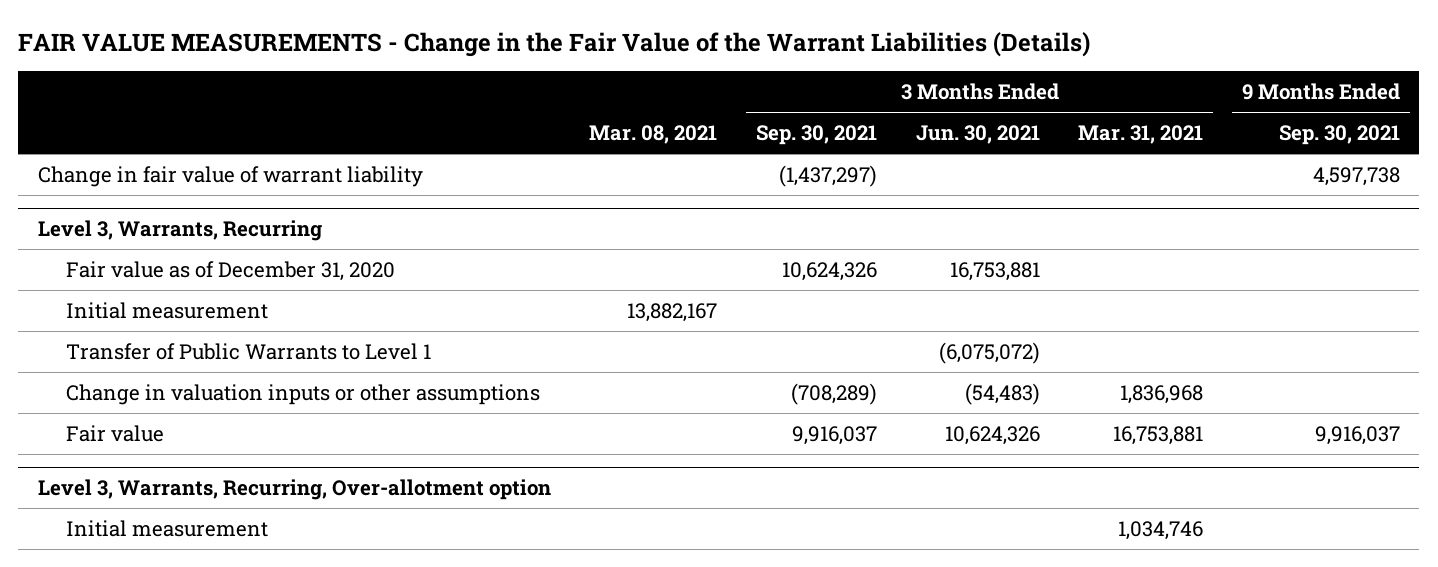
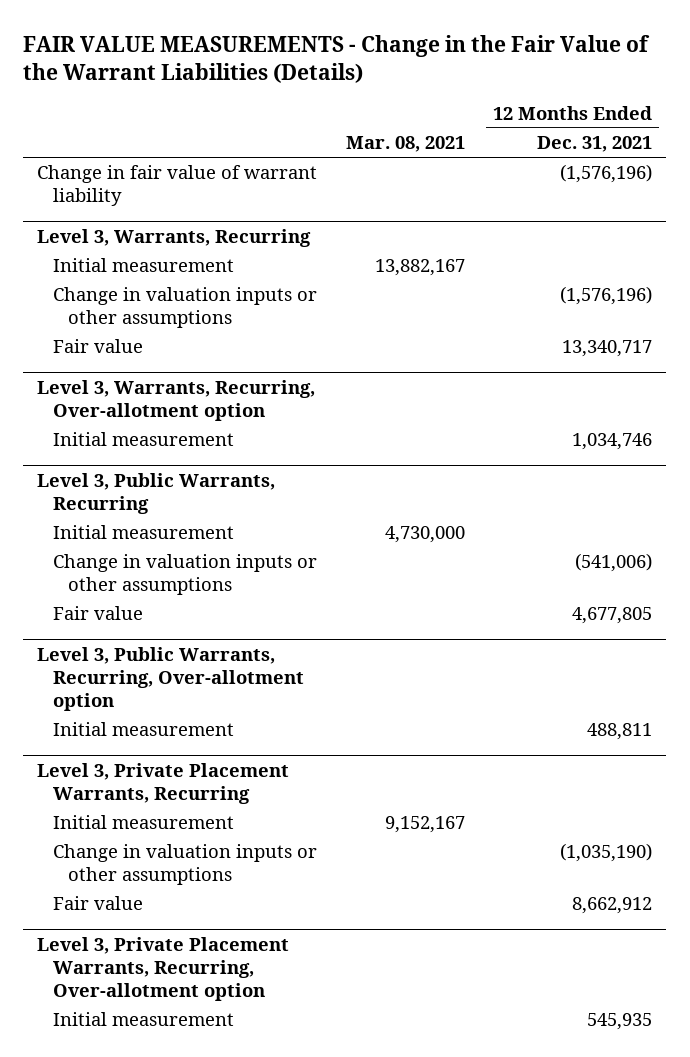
- | Mar. 08, 2021 | 3 Months Ended Sep. 30, 2021 | 3 Months Ended Jun. 30, 2021 | 3 Months Ended Mar. 31, 2021 | 9 Months Ended Sep. 30, 2021
+ | Mar. 08, 2021 | 12 Months Ended Dec. 31, 2021
@ Level 3, Warrants, Recurring
- Fair value as of December 31, 2020 | | 10,624,326 | 16,753,881 | |
- Transfer of Public Warrants to Level 1 | | | (6,075,072) | |
+ Level 3, Public Warrants, Recurring
+ Initial measurement | 4,730,000 |
+ Change in valuation inputs or other assumptions | | (541,006)
+ Fair value | | 4,677,805
+ Level 3, Public Warrants, Recurring, Over-allotment option
+ Initial measurement | | 488,811
+ Level 3, Private Placement Warrants, Recurring
+ Initial measurement | 9,152,167 |
+ Change in valuation inputs or other assumptions | | (1,035,190)
+ Fair value | | 8,662,912
+ Level 3, Private Placement Warrants, Recurring, Over-allotment option
+ Initial measurement | | 545,935

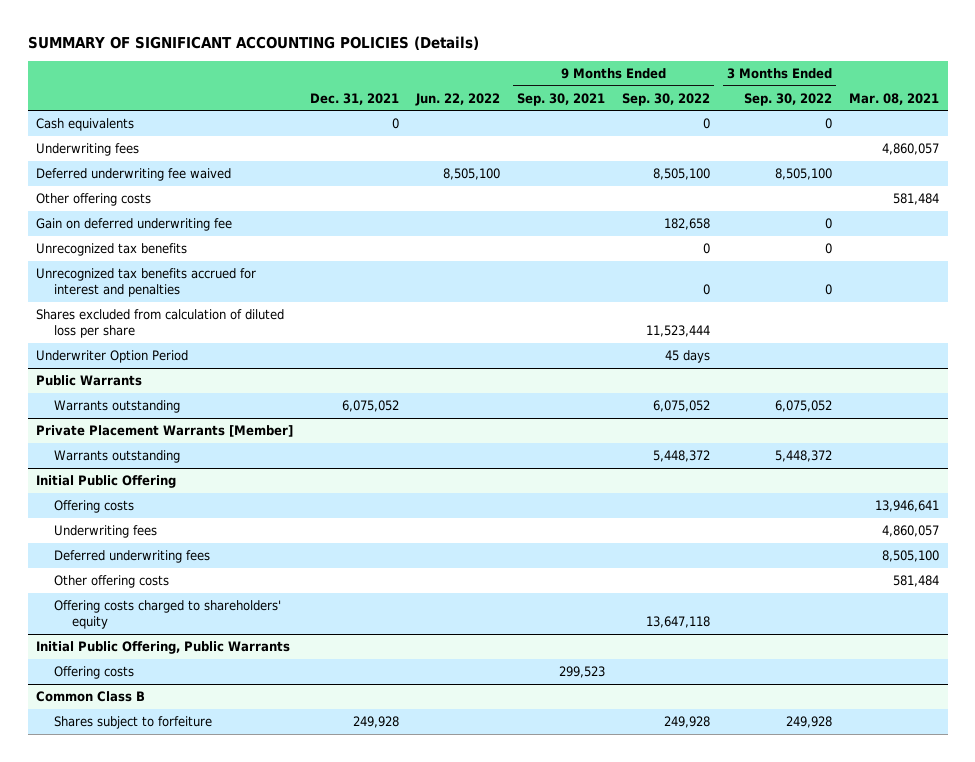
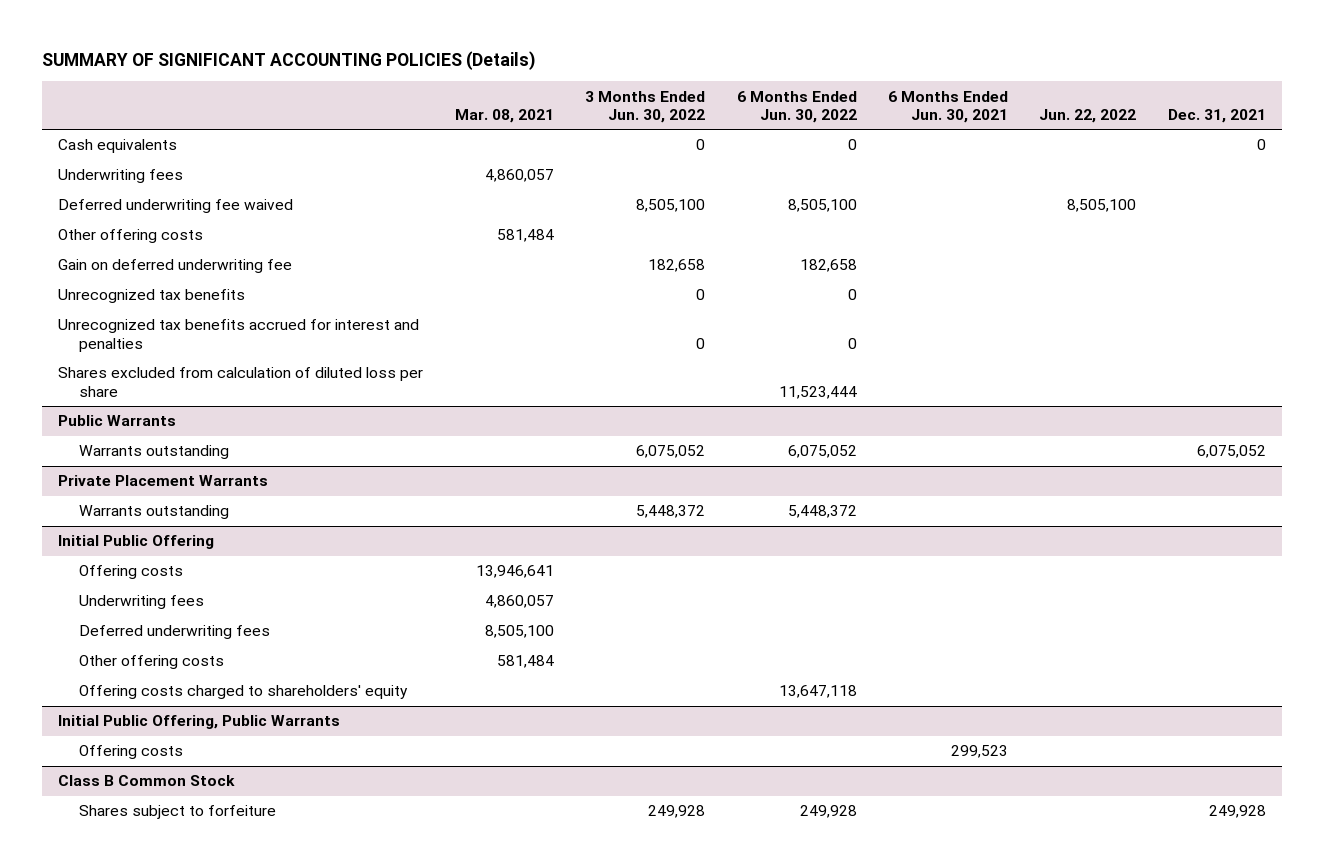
- | Dec. 31, 2021 | Jun. 22, 2022 | 9 Months Ended Sep. 30, 2021 | 9 Months Ended Sep. 30, 2022 | 3 Months Ended Sep. 30, 2022 | Mar. 08, 2021
+ | Mar. 08, 2021 | 3 Months Ended Jun. 30, 2022 | 6 Months Ended Jun. 30, 2022 | 6 Months Ended Jun. 30, 2021 | Jun. 22, 2022 | Dec. 31, 2021
- Underwriter Option Period | | | | 45 days | |
- Private Placement Warrants [Member]
+ Private Placement Warrants
- Common Class B
+ Class B Common Stock

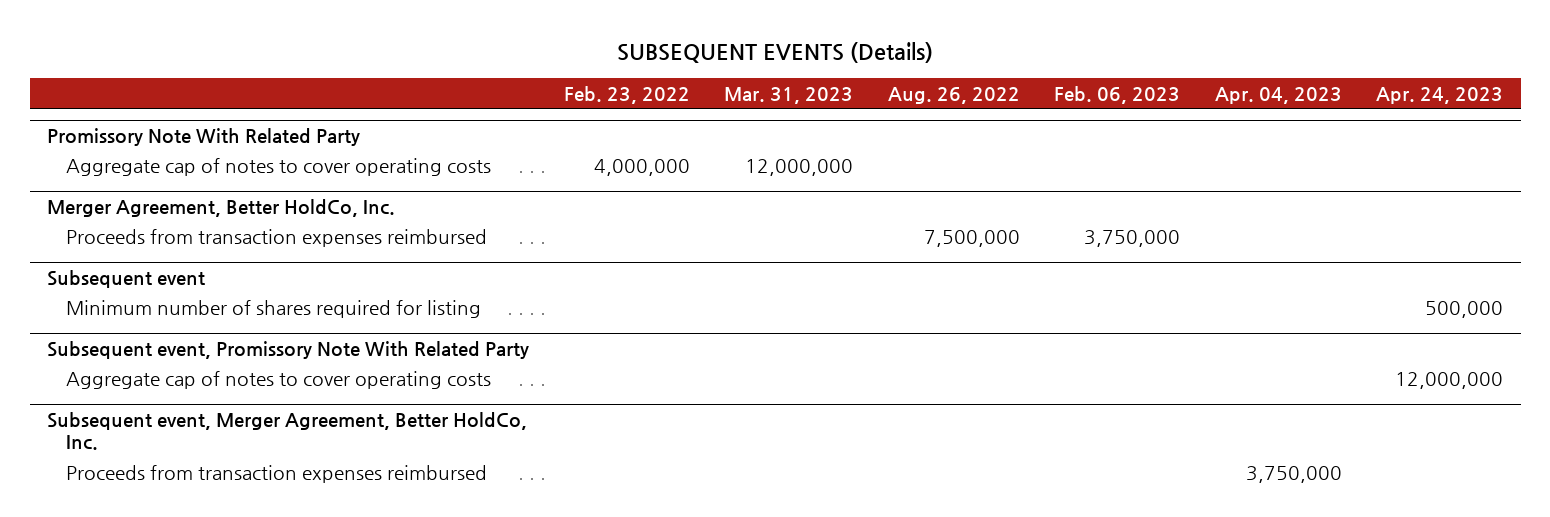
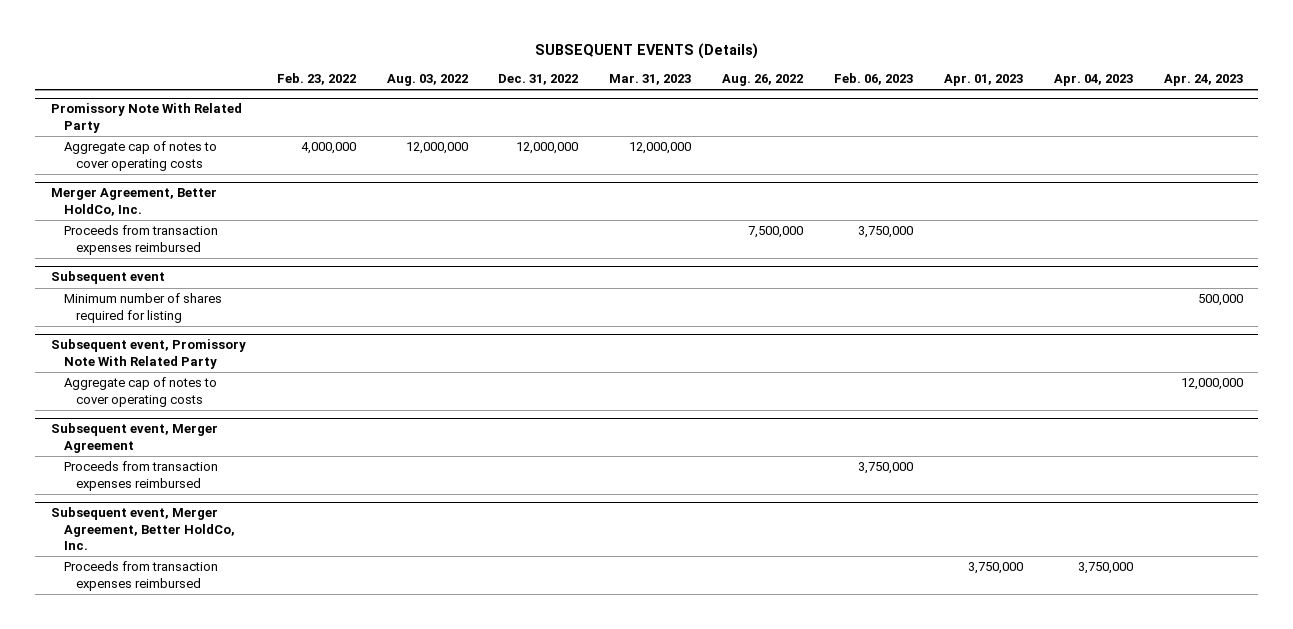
- | Feb. 23, 2022 | Mar. 31, 2023 | Aug. 26, 2022 | Feb. 06, 2023 | Apr. 04, 2023 | Apr. 24, 2023
+ | Feb. 23, 2022 | Aug. 03, 2022 | Dec. 31, 2022 | Mar. 31, 2023 | Aug. 26, 2022 | Feb. 06, 2023 | Apr. 01, 2023 | Apr. 04, 2023 | Apr. 24, 2023
+ Subsequent event, Merger Agreement
+ Proceeds from transaction expenses reimbursed | | | | | | 3,750,000 | | |

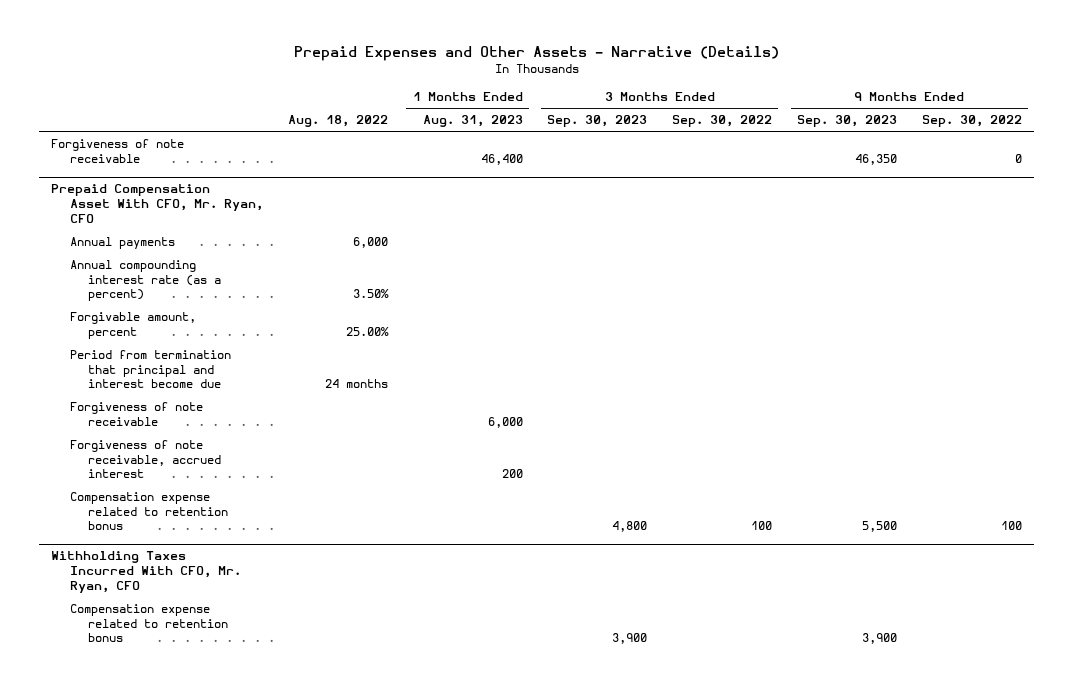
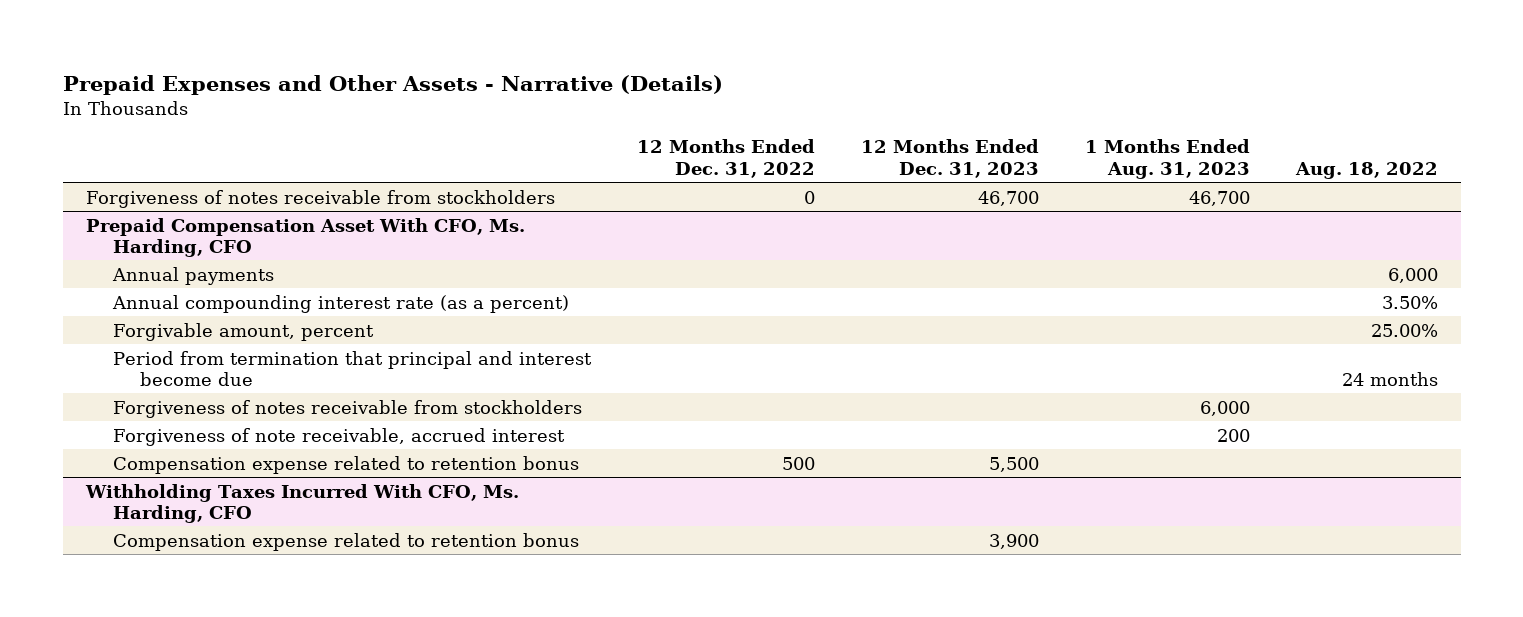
- | Aug. 18, 2022 | 1 Months Ended Aug. 31, 2023 | 3 Months Ended Sep. 30, 2023 | 3 Months Ended Sep. 30, 2022 | 9 Months Ended Sep. 30, 2023 | 9 Months Ended Sep. 30, 2022
+ | 12 Months Ended Dec. 31, 2022 | 12 Months Ended Dec. 31, 2023 | 1 Months Ended Aug. 31, 2023 | Aug. 18, 2022
- Forgiveness of note receivable | | 46,400 | | | 46,350 | 0
- Prepaid Compensation Asset With CFO, Mr. Ryan, CFO
+ Forgiveness of notes receivable from stockholders | 0 | 46,700 | 46,700 |
+ Prepaid Compensation Asset With CFO, Ms. Harding, CFO
- Forgiveness of note receivable | | 6,000 | | | |
+ Forgiveness of notes receivable from stockholders | | | 6,000 |
- Withholding Taxes Incurred With CFO, Mr. Ryan, CFO
+ Withholding Taxes Incurred With CFO, Ms. Harding, CFO

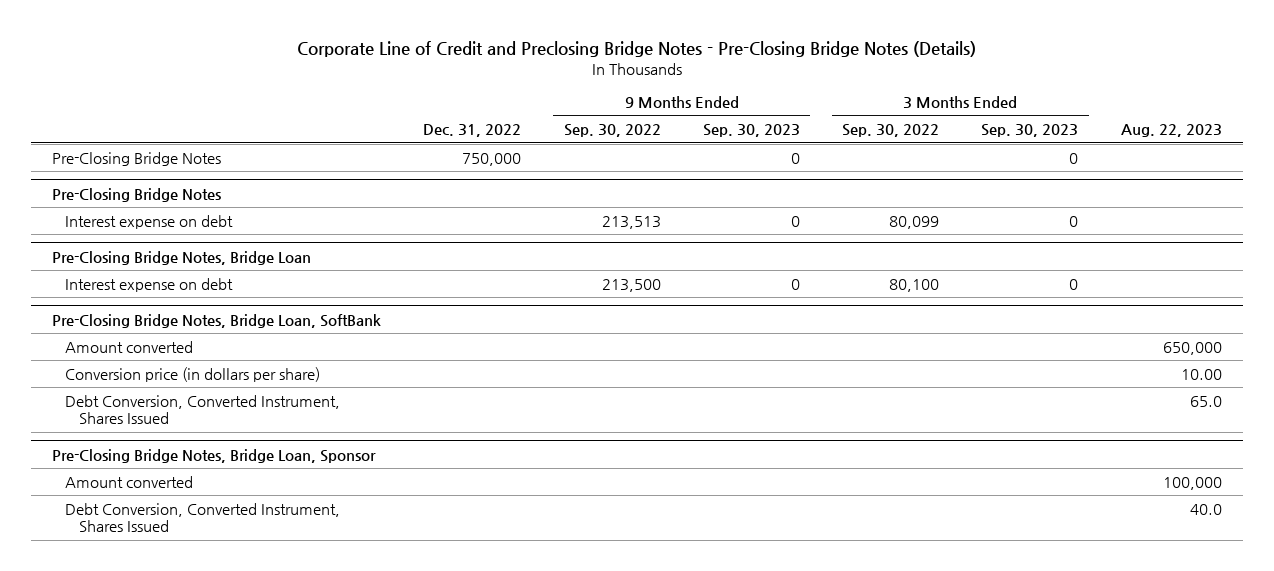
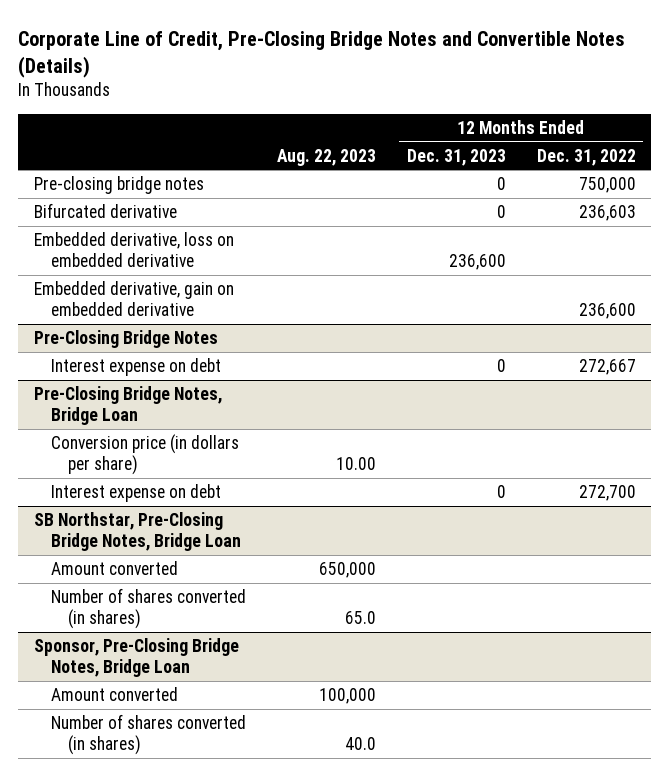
- Corporate Line of Credit and Preclosing Bridge Notes - Pre-Closing Bridge Notes (Details)
+ Corporate Line of Credit, Pre-Closing Bridge Notes and Convertible Notes (Details)
- | Dec. 31, 2022 | 9 Months Ended Sep. 30, 2022 | 9 Months Ended Sep. 30, 2023 | 3 Months Ended Sep. 30, 2022 | 3 Months Ended Sep. 30, 2023 | Aug. 22, 2023
+ | Aug. 22, 2023 | 12 Months Ended Dec. 31, 2023 | 12 Months Ended Dec. 31, 2022
- Pre-Closing Bridge Notes | 750,000 | | 0 | | 0 |
+ Pre-closing bridge notes | | 0 | 750,000
+ Bifurcated derivative | | 0 | 236,603
+ Embedded derivative, loss on embedded derivative | | 236,600 |
+ Embedded derivative, gain on embedded derivative | | | 236,600
@ Pre-Closing Bridge Notes, Bridge Loan
+ Conversion price (in dollars per share) | 10.00 | |
- Pre-Closing Bridge Notes, Bridge Loan, SoftBank
+ SB Northstar, Pre-Closing Bridge Notes, Bridge Loan
- Conversion price (in dollars per share) | | | | | | 10.00
- Debt Conversion, Converted Instrument, Shares Issued | | | | | | 65.0
- Pre-Closing Bridge Notes, Bridge Loan, Sponsor
+ Number of shares converted (in shares) | 65.0 | |
+ Sponsor, Pre-Closing Bridge Notes, Bridge Loan
- Debt Conversion, Converted Instrument, Shares Issued | | | | | | 40.0
+ Number of shares converted (in shares) | 40.0 | |

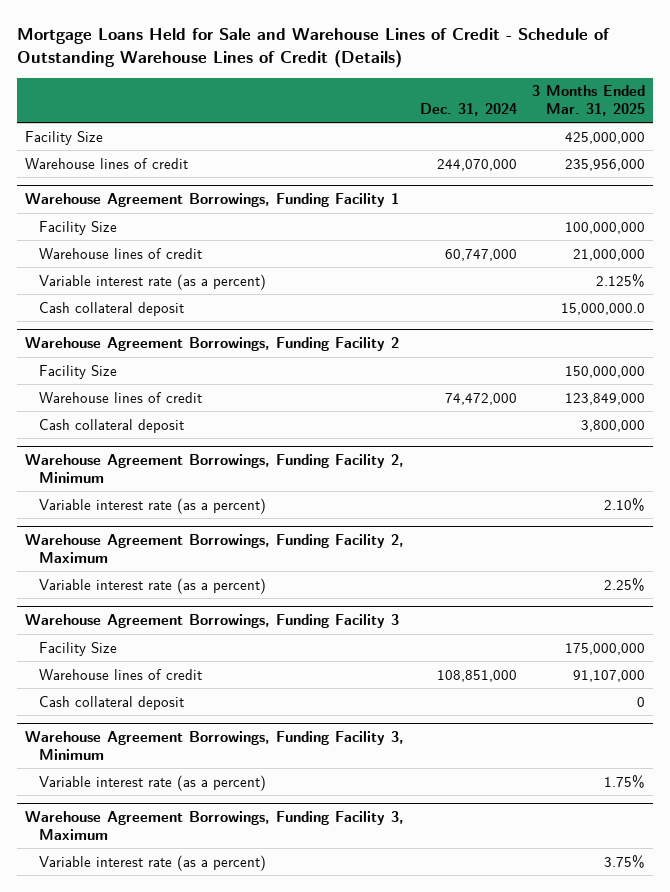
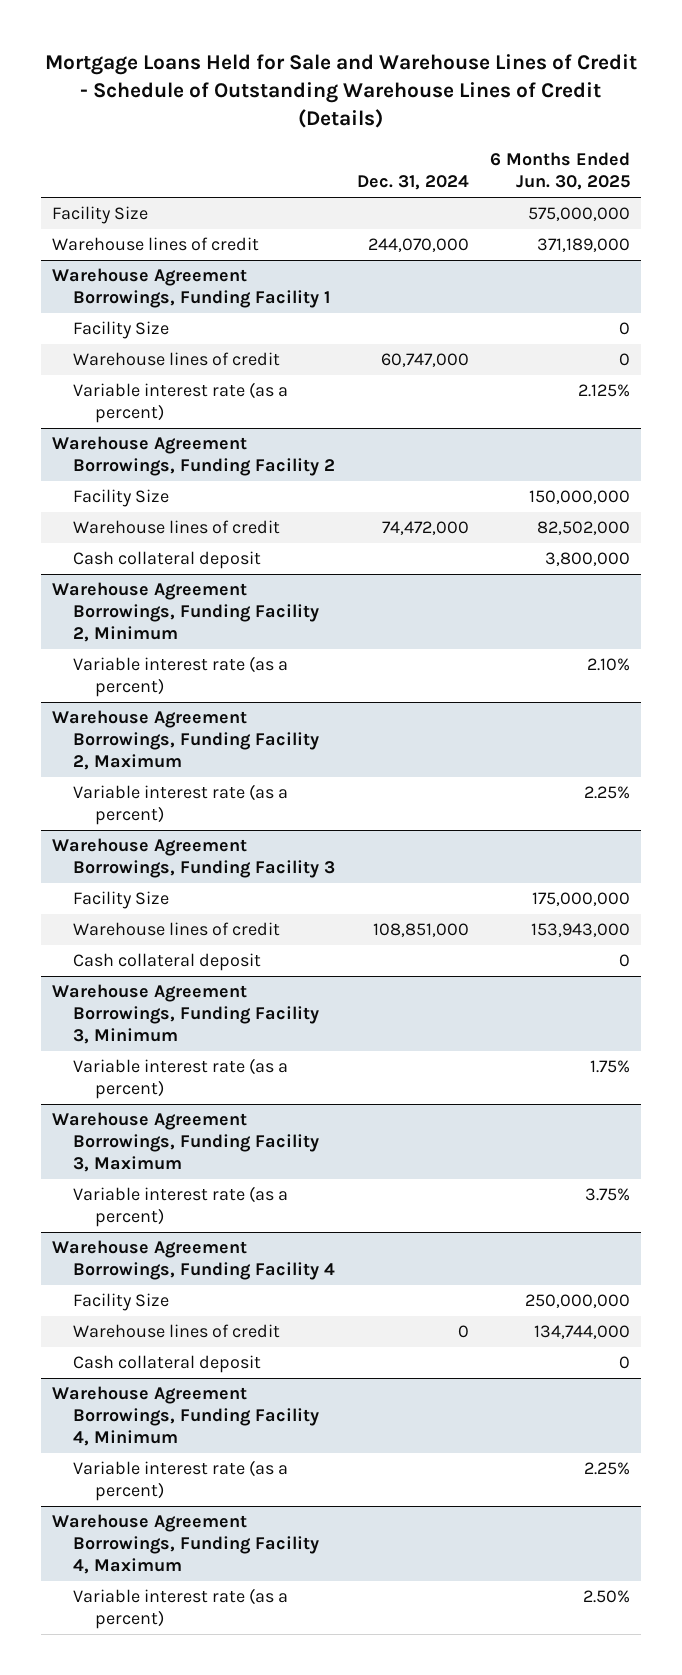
- | Dec. 31, 2024 | 3 Months Ended Mar. 31, 2025
+ | Dec. 31, 2024 | 6 Months Ended Jun. 30, 2025
@ Warehouse Agreement Borrowings, Funding Facility 1
- Cash collateral deposit | | 15,000,000.0
+ Warehouse Agreement Borrowings, Funding Facility 4
+ Facility Size | | 250,000,000
+ Warehouse lines of credit | 0 | 134,744,000
+ Cash collateral deposit | | 0
+ Warehouse Agreement Borrowings, Funding Facility 4, Minimum
+ Variable interest rate (as a percent) | | 2.25%
+ Warehouse Agreement Borrowings, Funding Facility 4, Maximum
+ Variable interest rate (as a percent) | | 2.50%

